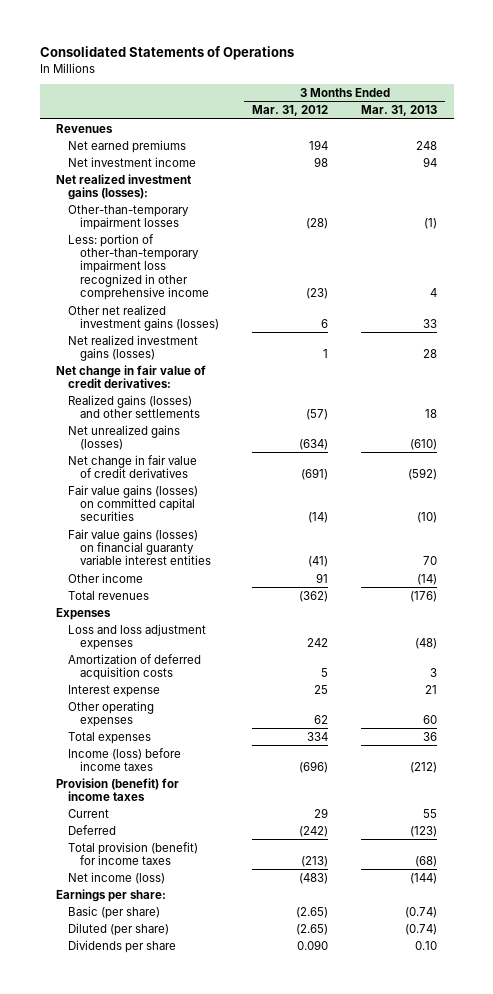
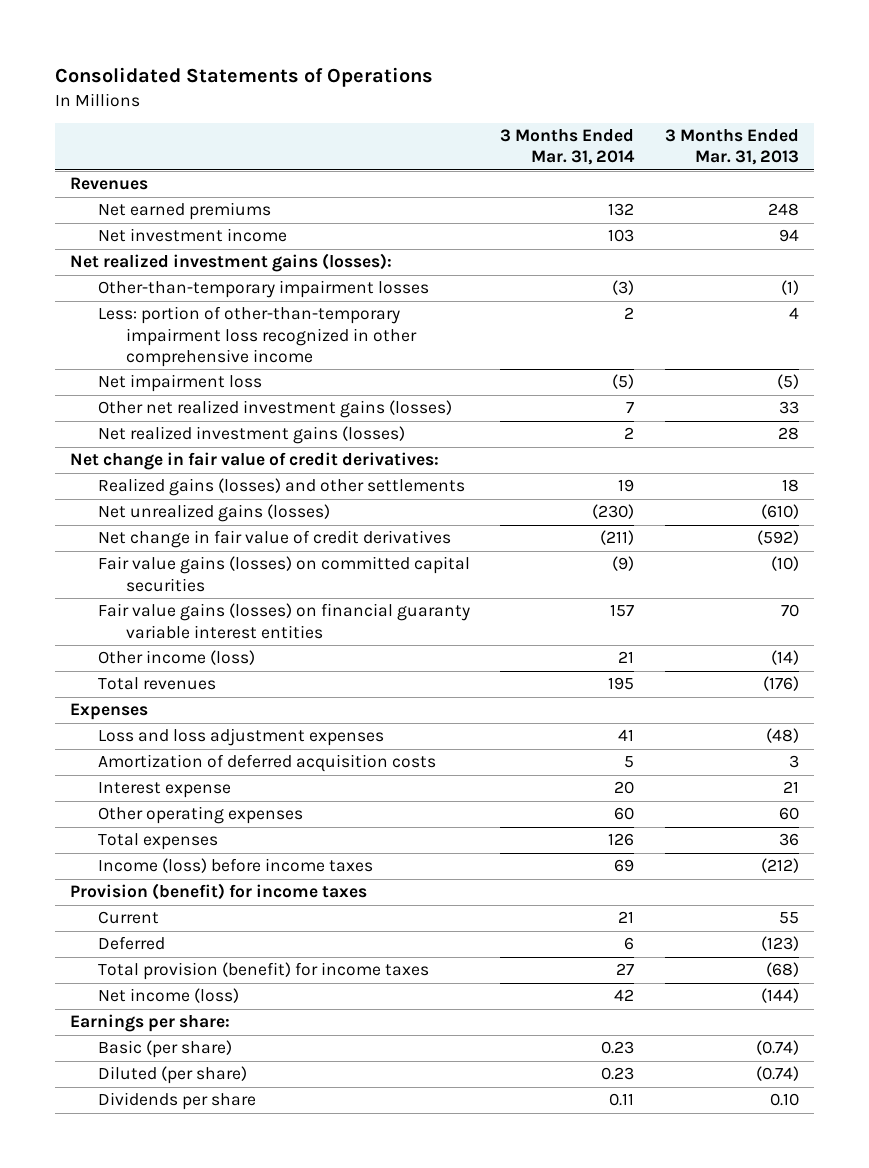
- | 3 Months Ended Mar. 31, 2012 | 3 Months Ended Mar. 31, 2013
+ | 3 Months Ended Mar. 31, 2014 | 3 Months Ended Mar. 31, 2013
+ Net impairment loss | (5) | (5)
- Other income | 91 | (14)
+ Other income (loss) | 21 | (14)

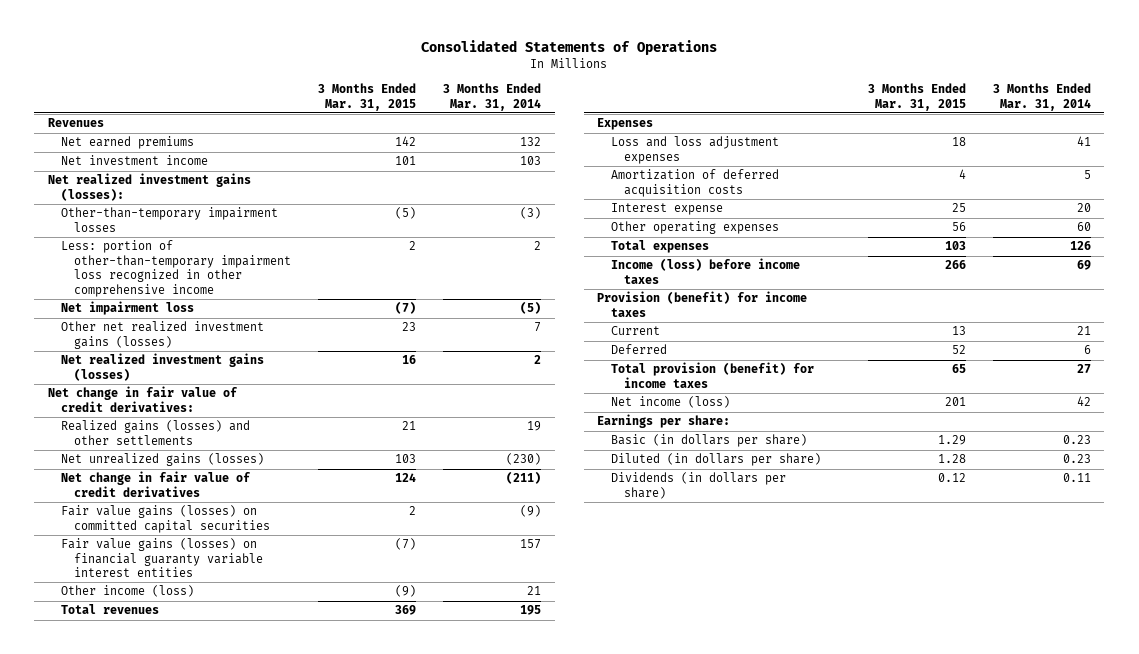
- | 3 Months Ended Mar. 31, 2014 | 3 Months Ended Mar. 31, 2013
+ | 3 Months Ended Mar. 31, 2015 | 3 Months Ended Mar. 31, 2014
- Basic (per share) | 0.23 | (0.74)
- Diluted (per share) | 0.23 | (0.74)
- Dividends per share | 0.11 | 0.10
+ Basic (in dollars per share) | 1.29 | 0.23
+ Diluted (in dollars per share) | 1.28 | 0.23
+ Dividends (in dollars per share) | 0.12 | 0.11

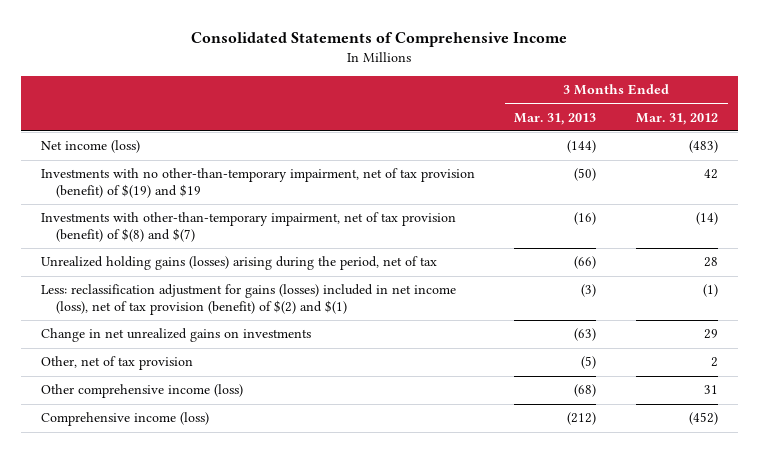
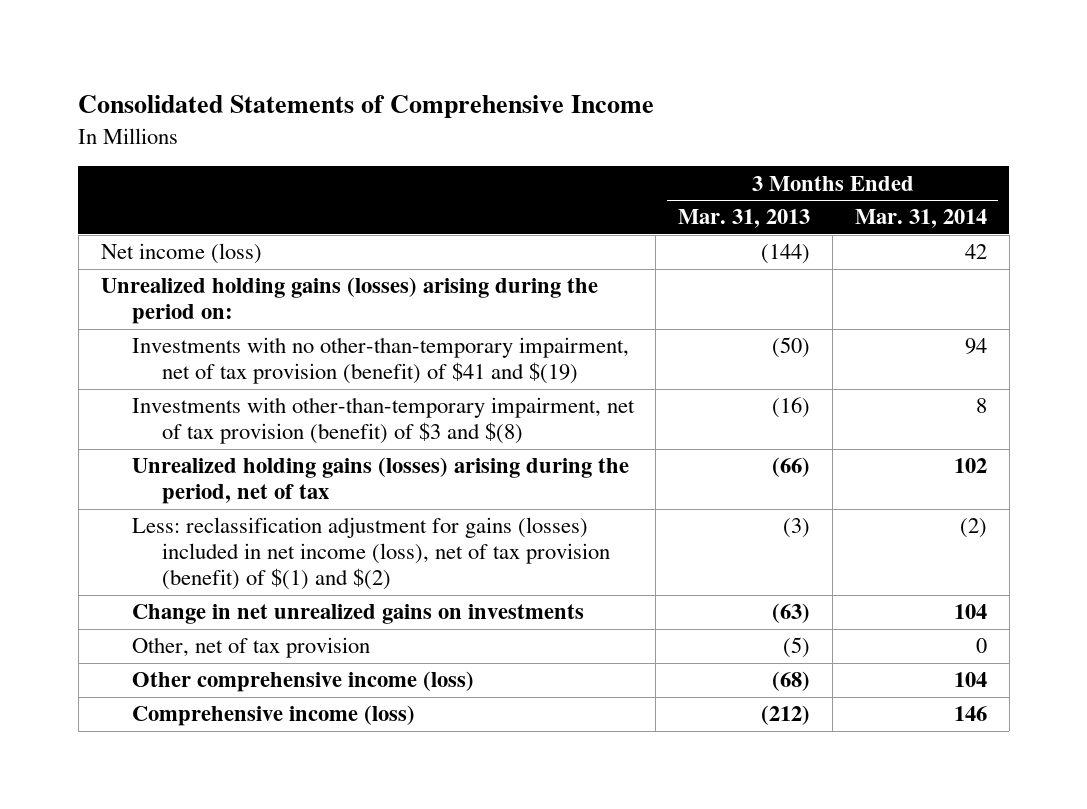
- | 3 Months Ended Mar. 31, 2013 | 3 Months Ended Mar. 31, 2012
+ | 3 Months Ended Mar. 31, 2013 | 3 Months Ended Mar. 31, 2014
- Investments with no other-than-temporary impairment, net of tax provision (benefit) of $(19) and $19 | (50) | 42
- Investments with other-than-temporary impairment, net of tax provision (benefit) of $(8) and $(7) | (16) | (14)
+ Unrealized holding gains (losses) arising during the period on:
+ Investments with no other-than-temporary impairment, net of tax provision (benefit) of $41 and $(19) | (50) | 94
+ Investments with other-than-temporary impairment, net of tax provision (benefit) of $3 and $(8) | (16) | 8
- Less: reclassification adjustment for gains (losses) included in net income (loss), net of tax provision (benefit) of $(2) and $(1) | (3) | (1)
+ Less: reclassification adjustment for gains (losses) included in net income (loss), net of tax provision (benefit) of $(1) and $(2) | (3) | (2)

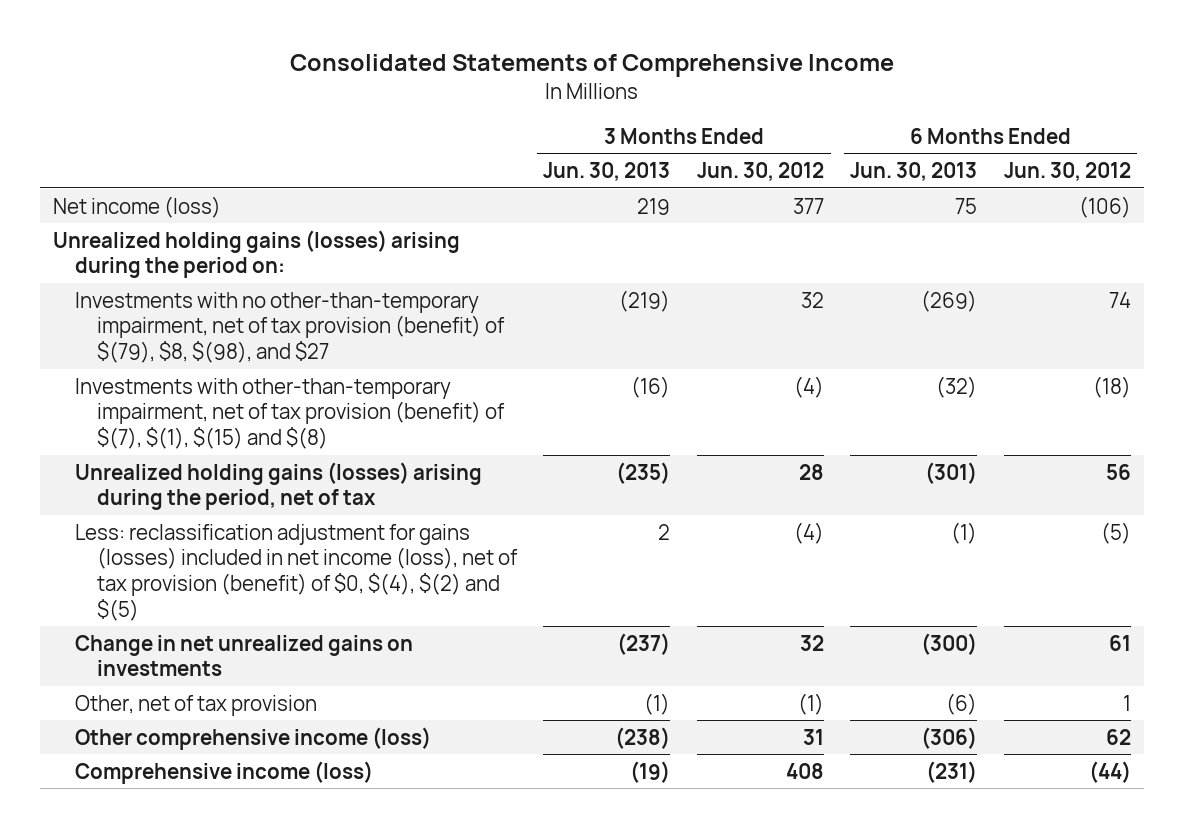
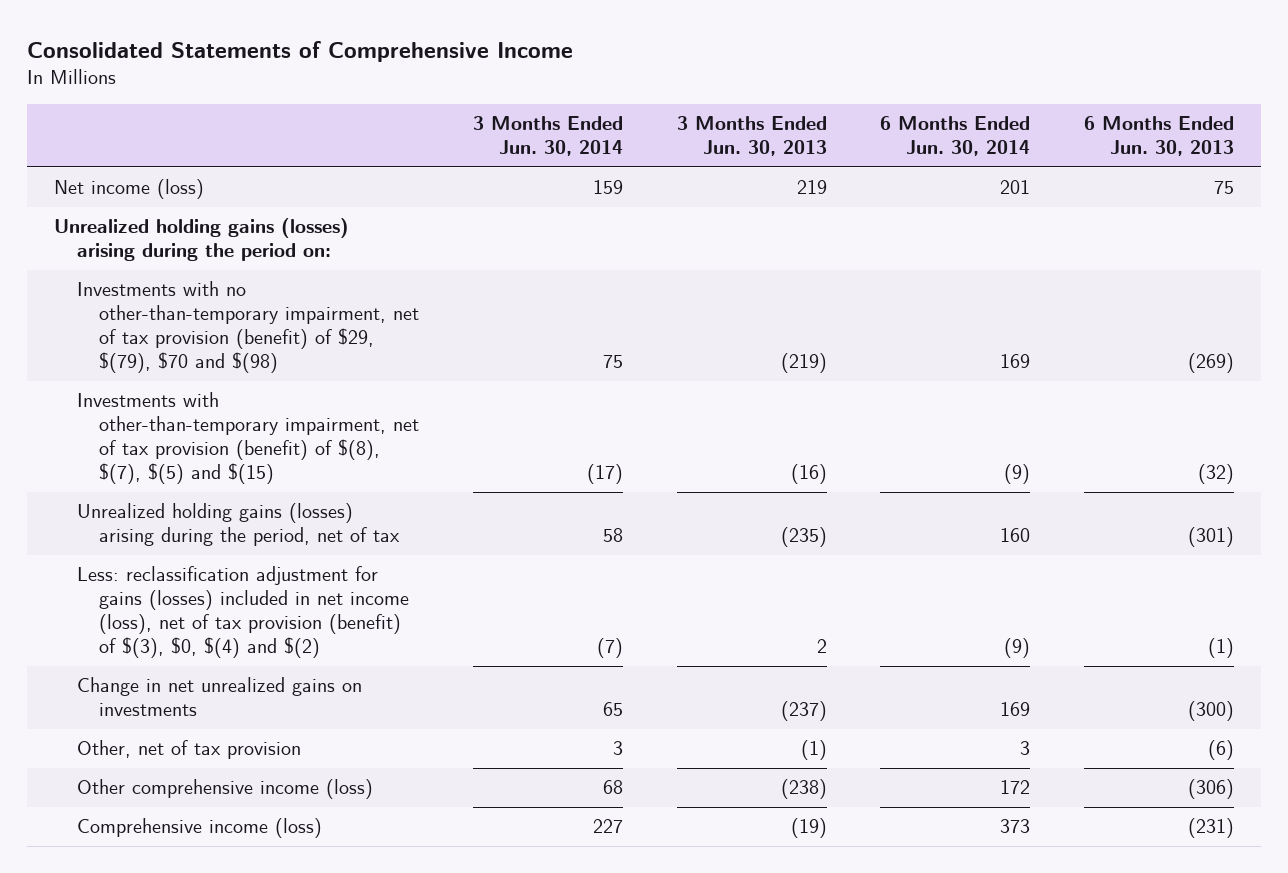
- | 3 Months Ended Jun. 30, 2013 | 3 Months Ended Jun. 30, 2012 | 6 Months Ended Jun. 30, 2013 | 6 Months Ended Jun. 30, 2012
+ | 3 Months Ended Jun. 30, 2014 | 3 Months Ended Jun. 30, 2013 | 6 Months Ended Jun. 30, 2014 | 6 Months Ended Jun. 30, 2013
- Investments with no other-than-temporary impairment, net of tax provision (benefit) of $(79), $8, $(98), and $27 | (219) | 32 | (269) | 74
- Investments with other-than-temporary impairment, net of tax provision (benefit) of $(7), $(1), $(15) and $(8) | (16) | (4) | (32) | (18)
+ Investments with no other-than-temporary impairment, net of tax provision (benefit) of $29, $(79), $70 and $(98) | 75 | (219) | 169 | (269)
+ Investments with other-than-temporary impairment, net of tax provision (benefit) of $(8), $(7), $(5) and $(15) | (17) | (16) | (9) | (32)
- Less: reclassification adjustment for gains (losses) included in net income (loss), net of tax provision (benefit) of $0, $(4), $(2) and $(5) | 2 | (4) | (1) | (5)
+ Less: reclassification adjustment for gains (losses) included in net income (loss), net of tax provision (benefit) of $(3), $0, $(4) and $(2) | (7) | 2 | (9) | (1)

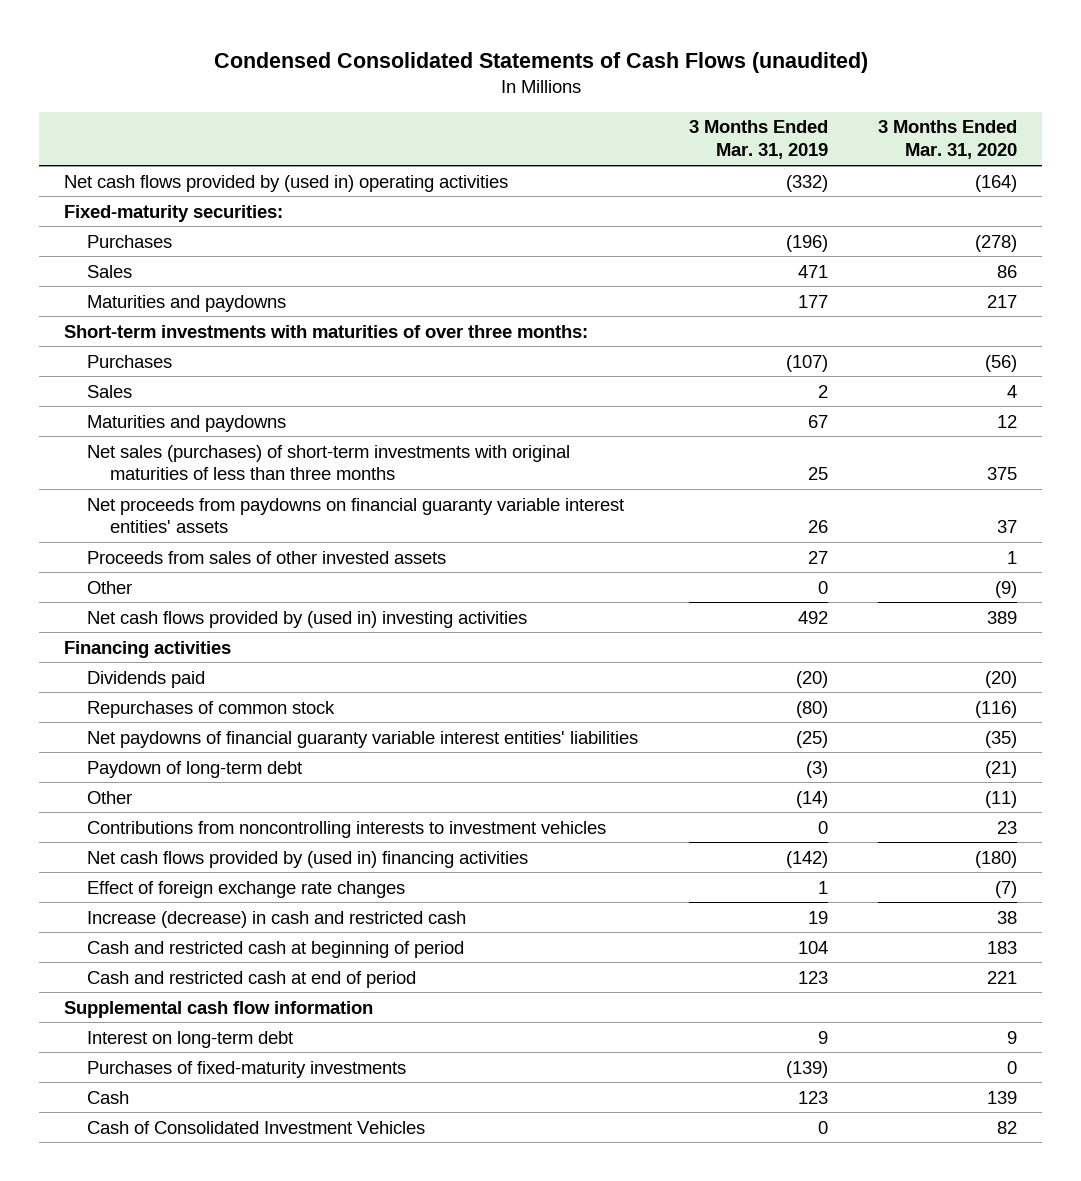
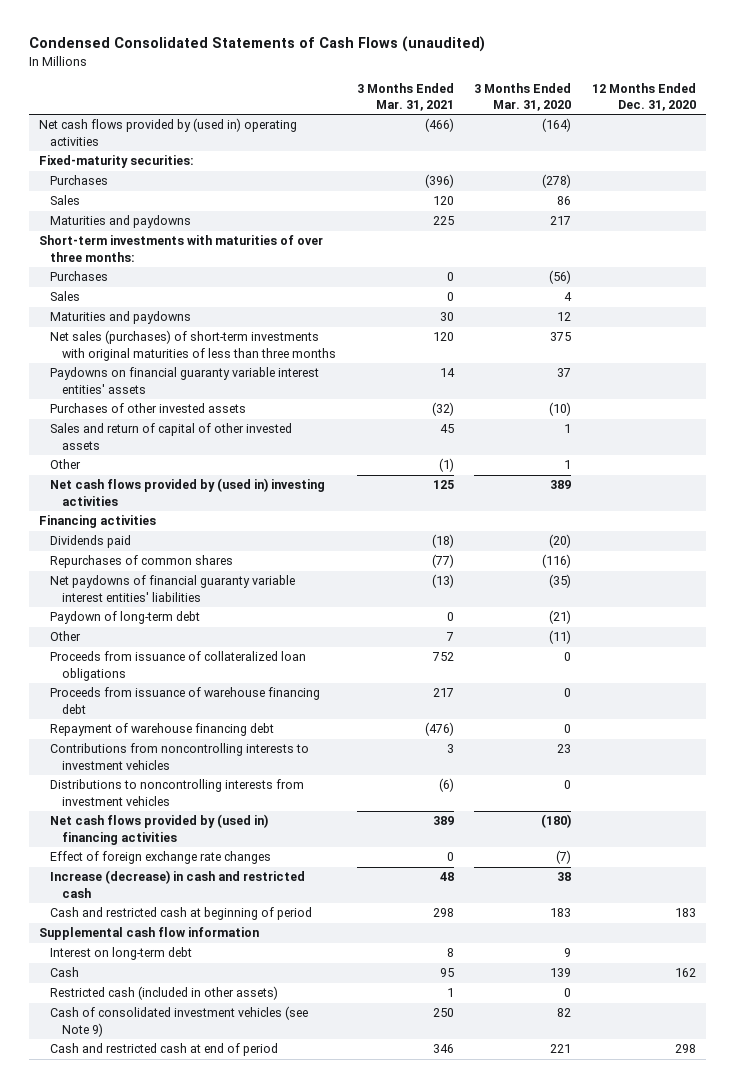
- | 3 Months Ended Mar. 31, 2019 | 3 Months Ended Mar. 31, 2020
+ | 3 Months Ended Mar. 31, 2021 | 3 Months Ended Mar. 31, 2020 | 12 Months Ended Dec. 31, 2020
- Net proceeds from paydowns on financial guaranty variable interest entities' assets | 26 | 37
- Proceeds from sales of other invested assets | 27 | 1
- Other | 0 | (9)
+ Paydowns on financial guaranty variable interest entities' assets | 14 | 37 |
+ Purchases of other invested assets | (32) | (10) |
+ Sales and return of capital of other invested assets | 45 | 1 |
+ Other | (1) | 1 |
- Repurchases of common stock | (80) | (116)
+ Repurchases of common shares | (77) | (116) |
+ Proceeds from issuance of collateralized loan obligations | 752 | 0 |
+ Proceeds from issuance of warehouse financing debt | 217 | 0 |
+ Repayment of warehouse financing debt | (476) | 0 |
+ Distributions to noncontrolling interests from investment vehicles | (6) | 0 |
- Purchases of fixed-maturity investments | (139) | 0
- Cash of Consolidated Investment Vehicles | 0 | 82
+ Restricted cash (included in other assets) | 1 | 0 |
+ Cash of consolidated investment vehicles (see Note 9) | 250 | 82 |
moved down: Cash and restricted cash at end of period | 346 | 221 | 298

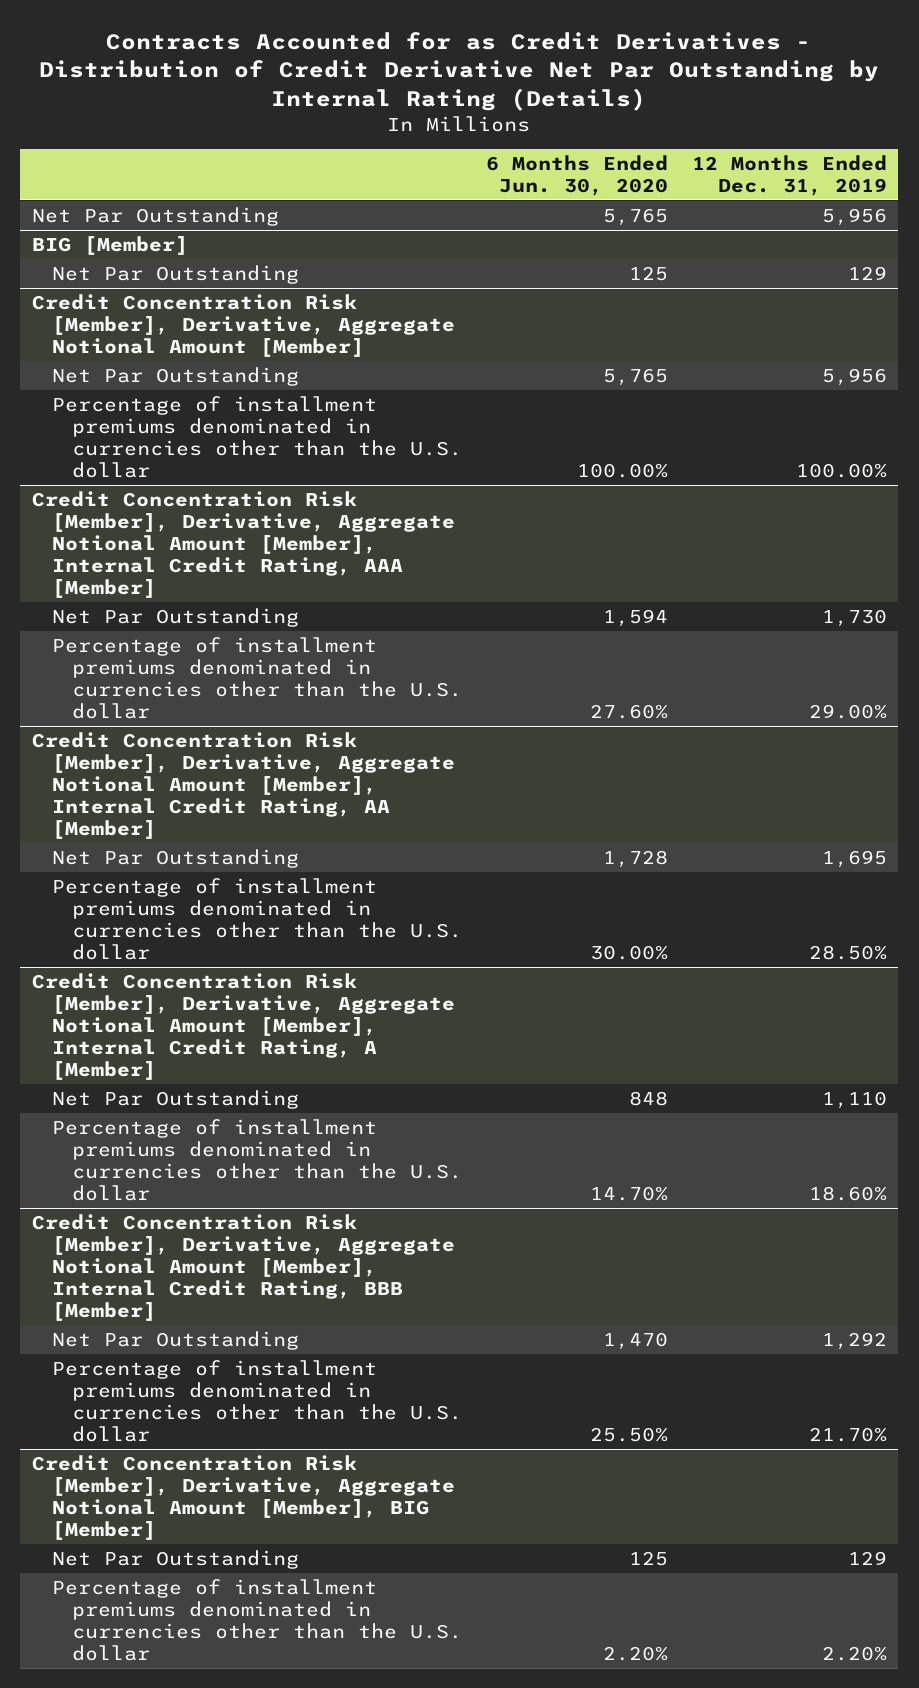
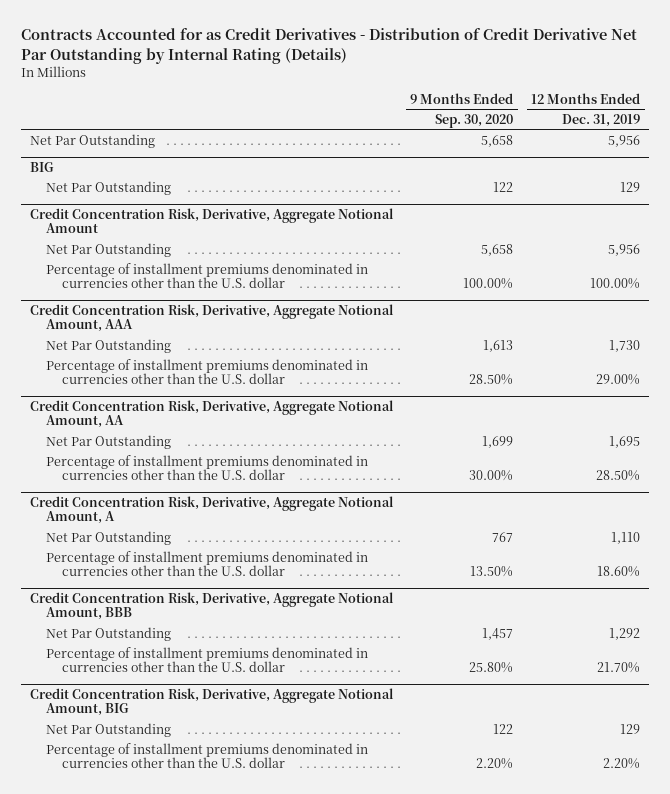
- | 6 Months Ended Jun. 30, 2020 | 12 Months Ended Dec. 31, 2019
+ | 9 Months Ended Sep. 30, 2020 | 12 Months Ended Dec. 31, 2019
- BIG [Member]
+ BIG
- Credit Concentration Risk [Member], Derivative, Aggregate Notional Amount [Member]
+ Credit Concentration Risk, Derivative, Aggregate Notional Amount
- Credit Concentration Risk [Member], Derivative, Aggregate Notional Amount [Member], Internal Credit Rating, AAA [Member]
+ Credit Concentration Risk, Derivative, Aggregate Notional Amount, AAA
- Credit Concentration Risk [Member], Derivative, Aggregate Notional Amount [Member], Internal Credit Rating, AA [Member]
+ Credit Concentration Risk, Derivative, Aggregate Notional Amount, AA
- Credit Concentration Risk [Member], Derivative, Aggregate Notional Amount [Member], Internal Credit Rating, A [Member]
+ Credit Concentration Risk, Derivative, Aggregate Notional Amount, A
- Credit Concentration Risk [Member], Derivative, Aggregate Notional Amount [Member], Internal Credit Rating, BBB [Member]
+ Credit Concentration Risk, Derivative, Aggregate Notional Amount, BBB
- Credit Concentration Risk [Member], Derivative, Aggregate Notional Amount [Member], BIG [Member]
+ Credit Concentration Risk, Derivative, Aggregate Notional Amount, BIG

